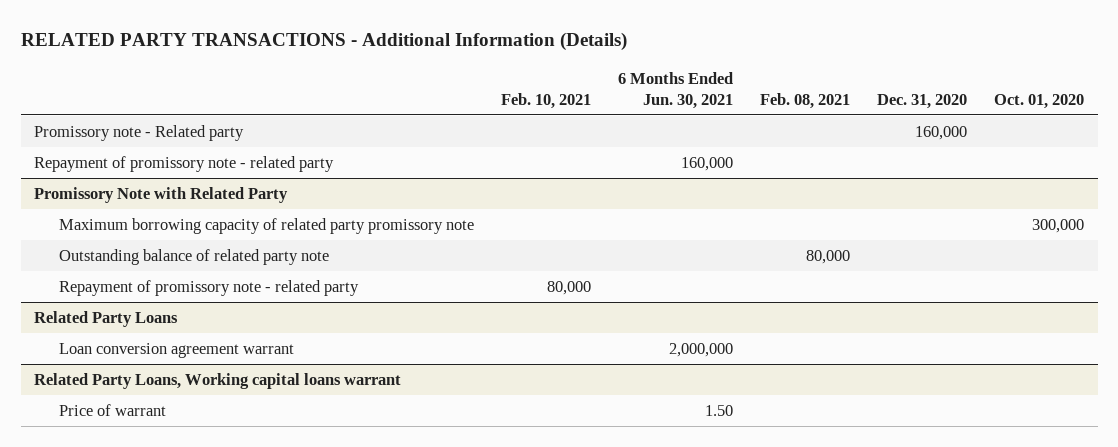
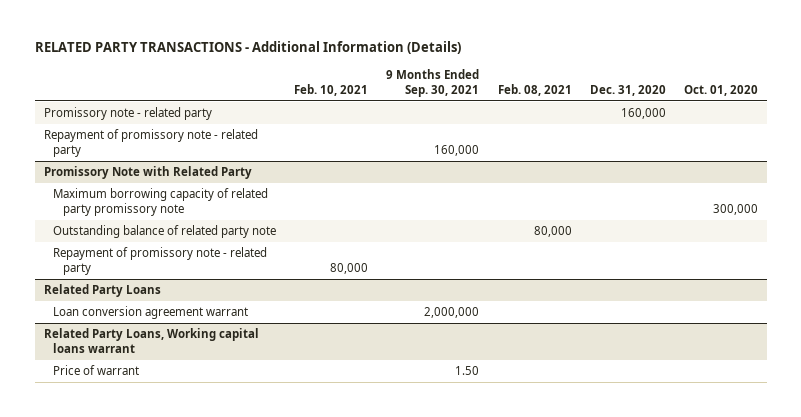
- | Feb. 10, 2021 | 6 Months Ended Jun. 30, 2021 | Feb. 08, 2021 | Dec. 31, 2020 | Oct. 01, 2020
+ | Feb. 10, 2021 | 9 Months Ended Sep. 30, 2021 | Feb. 08, 2021 | Dec. 31, 2020 | Oct. 01, 2020
- Promissory note - Related party | | | | 160,000 |
+ Promissory note - related party | | | | 160,000 |

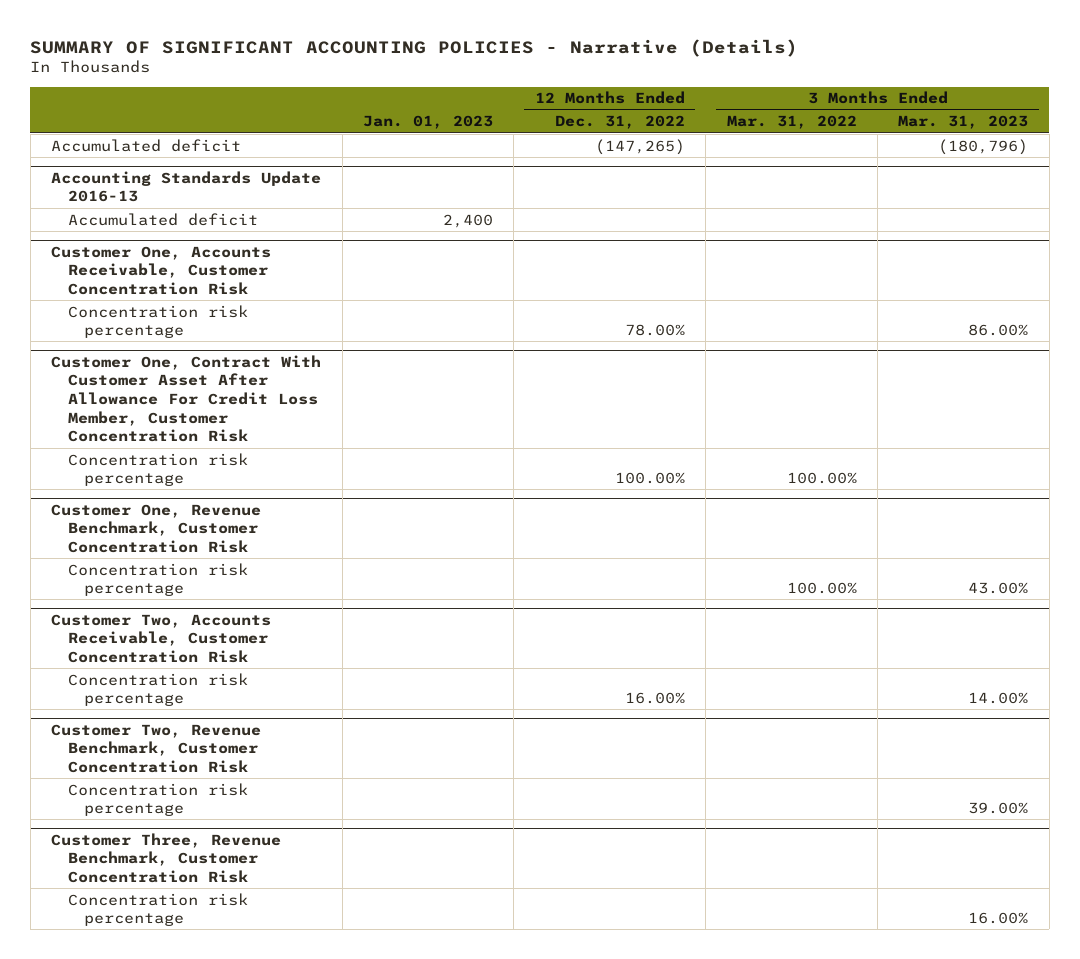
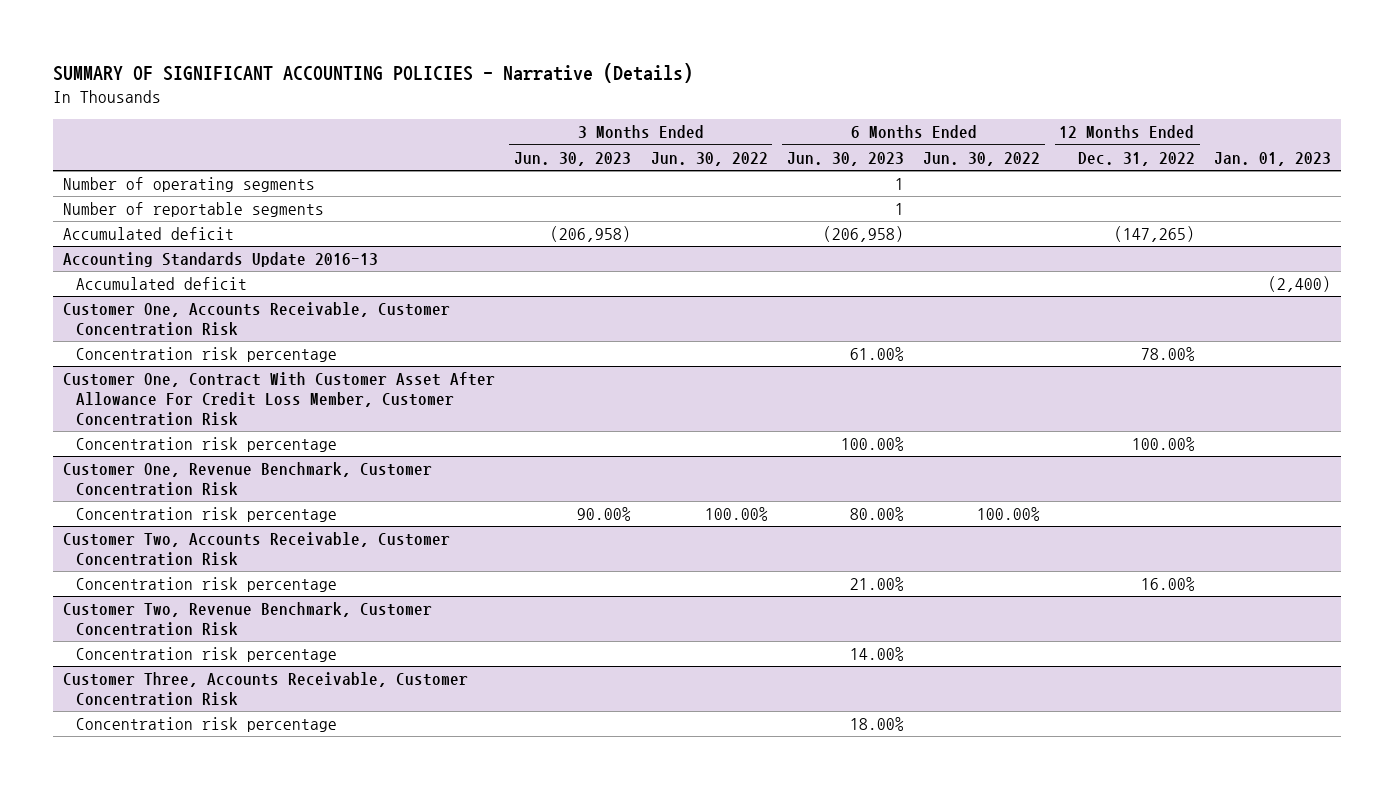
- | Jan. 01, 2023 | 12 Months Ended Dec. 31, 2022 | 3 Months Ended Mar. 31, 2022 | 3 Months Ended Mar. 31, 2023
+ | 3 Months Ended Jun. 30, 2023 | 3 Months Ended Jun. 30, 2022 | 6 Months Ended Jun. 30, 2023 | 6 Months Ended Jun. 30, 2022 | 12 Months Ended Dec. 31, 2022 | Jan. 01, 2023
+ Number of operating segments | | | 1 | | |
+ Number of reportable segments | | | 1 | | |
@ Accounting Standards Update 2016-13
- Accumulated deficit | 2,400 | | |
+ Accumulated deficit | | | | | | (2,400)
- Customer Three, Revenue Benchmark, Customer Concentration Risk
+ Customer Three, Accounts Receivable, Customer Concentration Risk

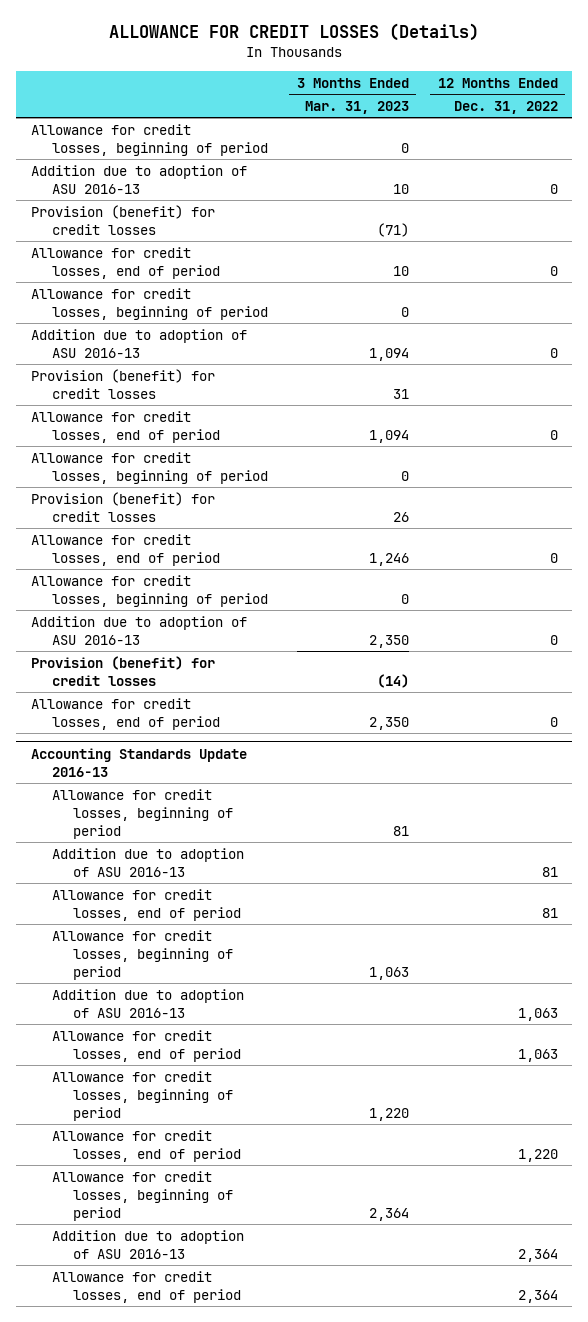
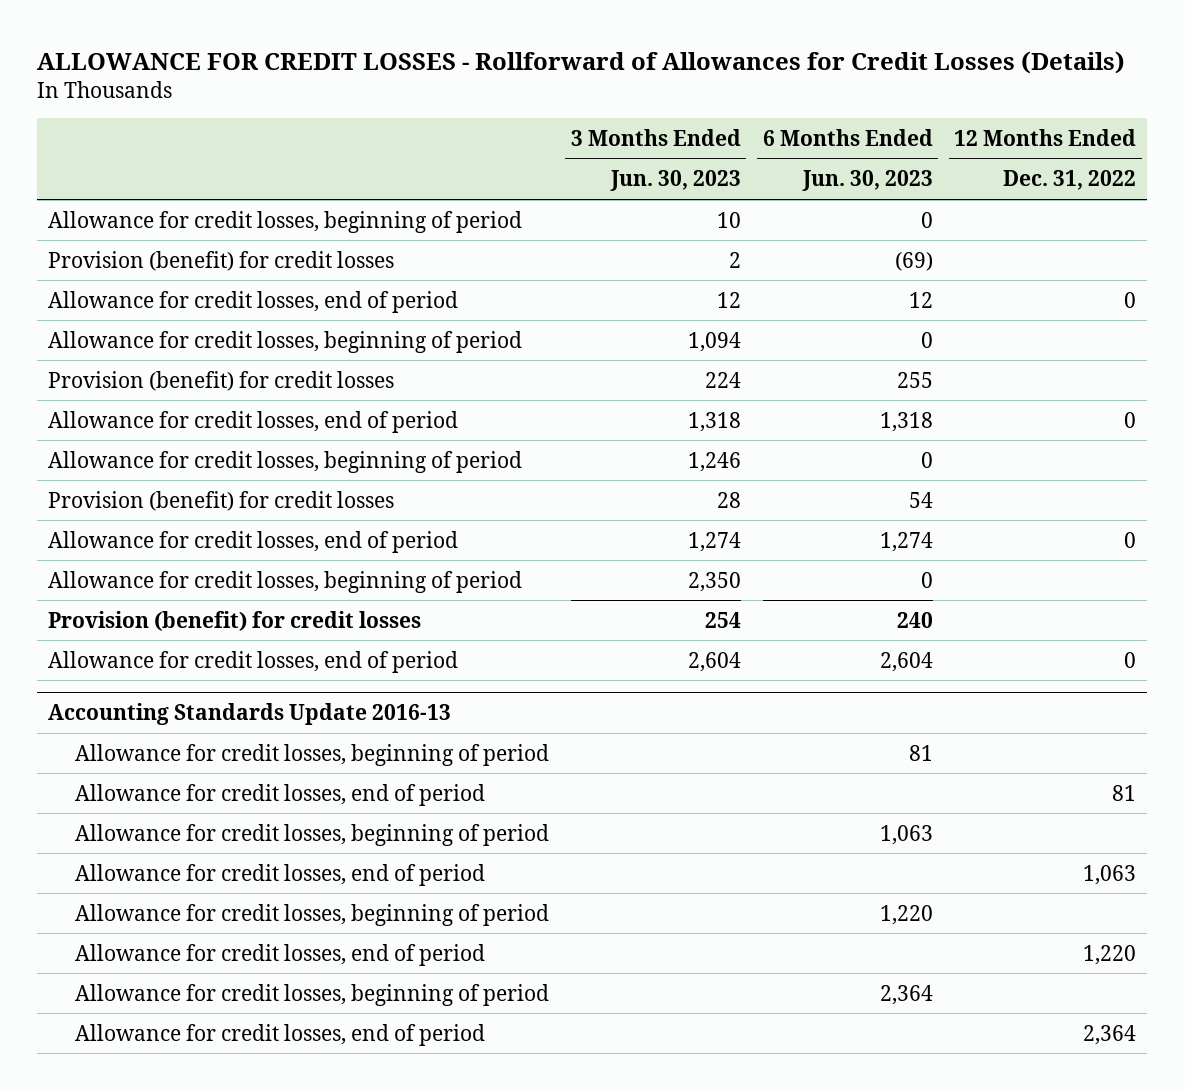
- ALLOWANCE FOR CREDIT LOSSES (Details)
+ ALLOWANCE FOR CREDIT LOSSES - Rollforward of Allowances for Credit Losses (Details)
- | 3 Months Ended Mar. 31, 2023 | 12 Months Ended Dec. 31, 2022
+ | 3 Months Ended Jun. 30, 2023 | 6 Months Ended Jun. 30, 2023 | 12 Months Ended Dec. 31, 2022
- Addition due to adoption of ASU 2016-13 | 10 | 0
- Addition due to adoption of ASU 2016-13 | 1,094 | 0
- Addition due to adoption of ASU 2016-13 | 2,350 | 0
@ Accounting Standards Update 2016-13
- Addition due to adoption of ASU 2016-13 | | 81
- Addition due to adoption of ASU 2016-13 | | 1,063
- Addition due to adoption of ASU 2016-13 | | 2,364

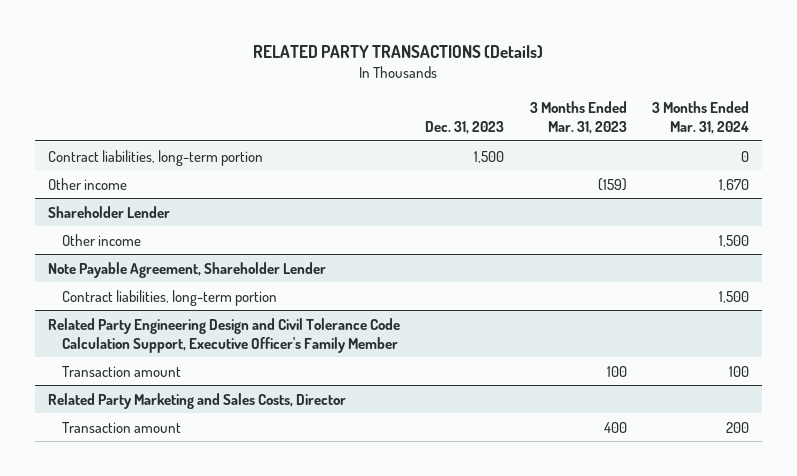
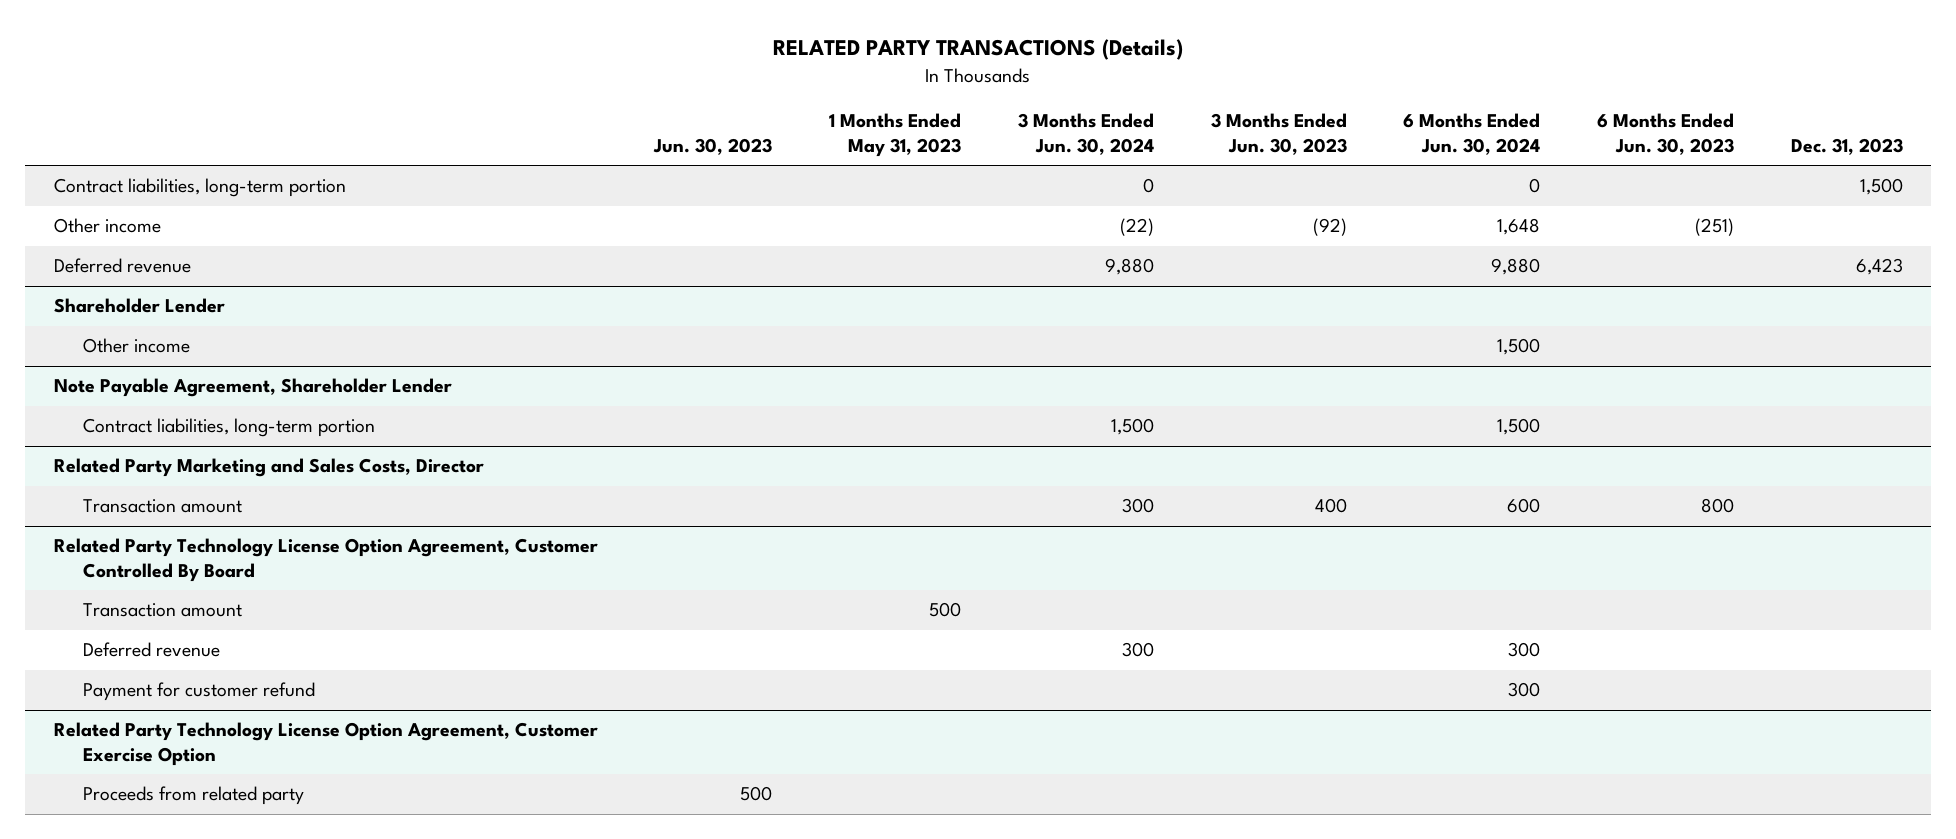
- | Dec. 31, 2023 | 3 Months Ended Mar. 31, 2023 | 3 Months Ended Mar. 31, 2024
+ | Jun. 30, 2023 | 1 Months Ended May 31, 2023 | 3 Months Ended Jun. 30, 2024 | 3 Months Ended Jun. 30, 2023 | 6 Months Ended Jun. 30, 2024 | 6 Months Ended Jun. 30, 2023 | Dec. 31, 2023
+ Deferred revenue | | | 9,880 | | 9,880 | | 6,423
- Related Party Engineering Design and Civil Tolerance Code Calculation Support, Executive Officer's Family Member
- Transaction amount | | 100 | 100
+ Related Party Technology License Option Agreement, Customer Controlled By Board
+ Transaction amount | | 500 | | | | |
+ Deferred revenue | | | 300 | | 300 | |
+ Payment for customer refund | | | | | 300 | |
+ Related Party Technology License Option Agreement, Customer Exercise Option
+ Proceeds from related party | 500 | | | | | |

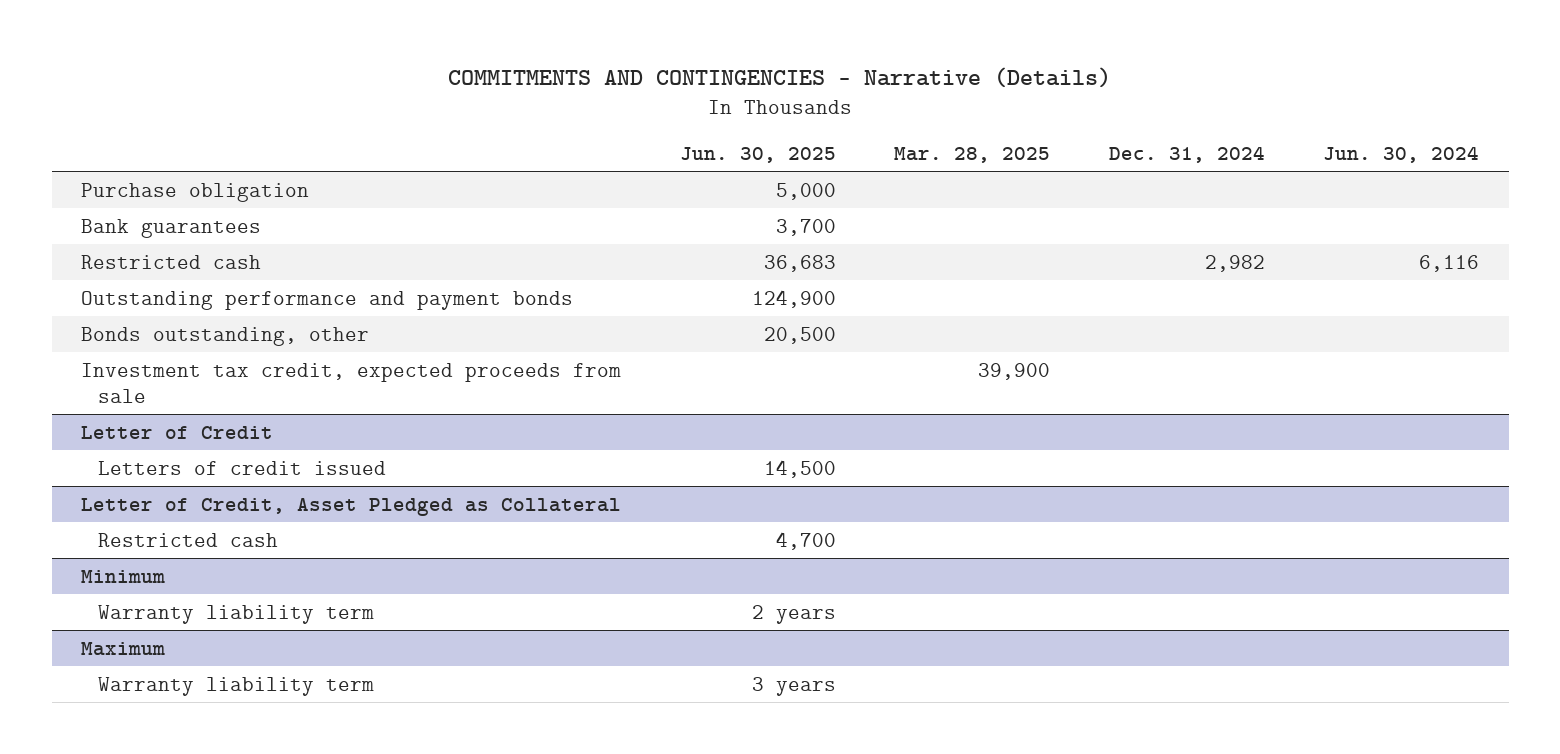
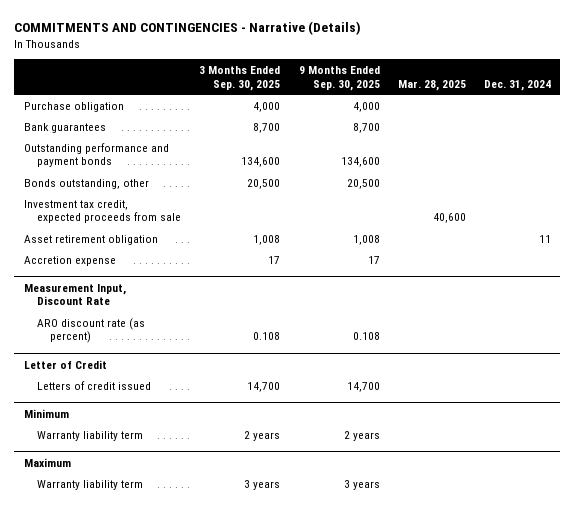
- | Jun. 30, 2025 | Mar. 28, 2025 | Dec. 31, 2024 | Jun. 30, 2024
+ | 3 Months Ended Sep. 30, 2025 | 9 Months Ended Sep. 30, 2025 | Mar. 28, 2025 | Dec. 31, 2024
- Restricted cash | 36,683 | | 2,982 | 6,116
- Investment tax credit, expected proceeds from sale | | 39,900 | |
+ Investment tax credit, expected proceeds from sale | | | 40,600 |
+ Asset retirement obligation | 1,008 | 1,008 | | 11
+ Accretion expense | 17 | 17 | |
+ Measurement Input, Discount Rate
+ ARO discount rate (as percent) | 0.108 | 0.108 | |
- Letter of Credit, Asset Pledged as Collateral
- Restricted cash | 4,700 | | |

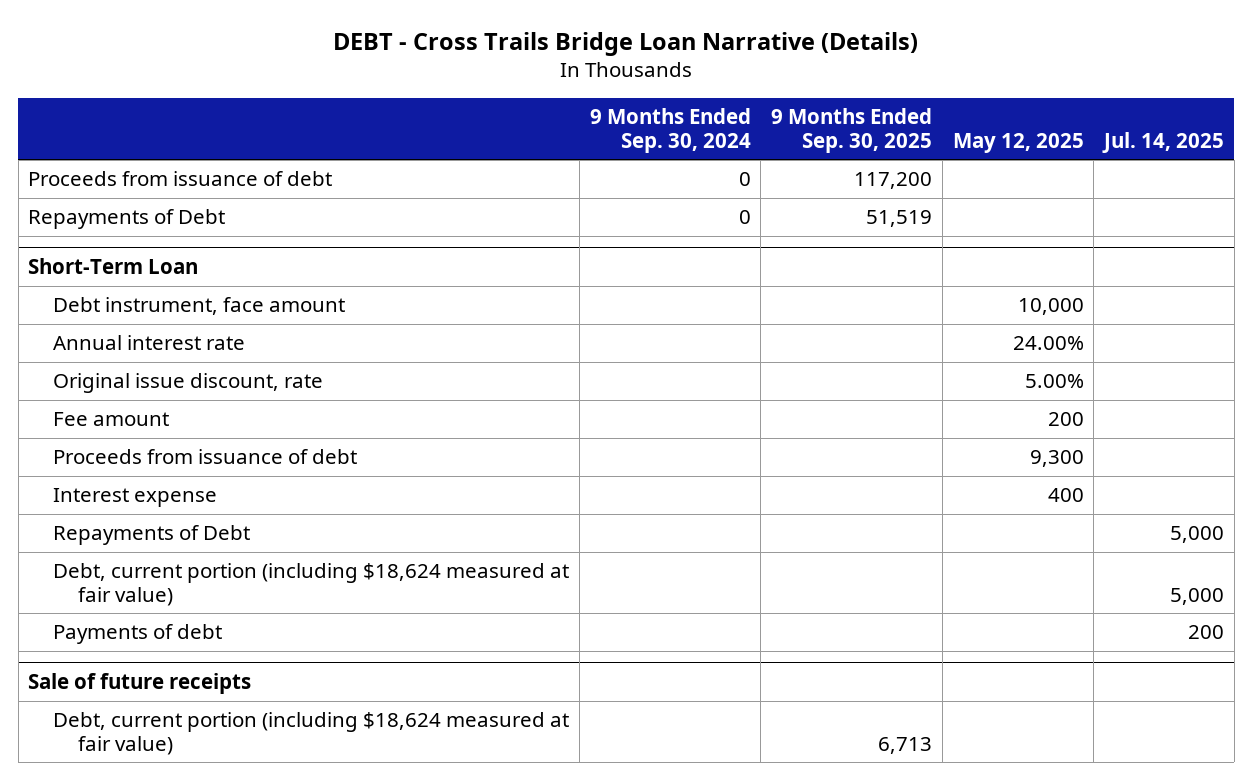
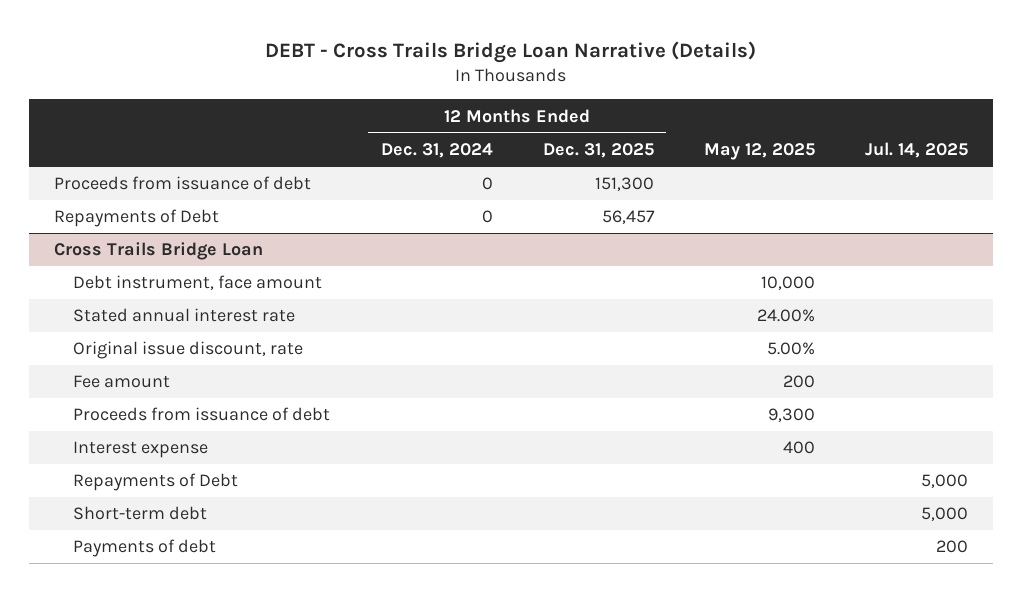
- | 9 Months Ended Sep. 30, 2024 | 9 Months Ended Sep. 30, 2025 | May 12, 2025 | Jul. 14, 2025
+ | 12 Months Ended Dec. 31, 2024 | 12 Months Ended Dec. 31, 2025 | May 12, 2025 | Jul. 14, 2025
- Short-Term Loan
+ Cross Trails Bridge Loan
- Annual interest rate | | | 24.00% |
+ Stated annual interest rate | | | 24.00% |
- Debt, current portion (including $18,624 measured at fair value) | | | | 5,000
+ Short-term debt | | | | 5,000
- Sale of future receipts
- Debt, current portion (including $18,624 measured at fair value) | | 6,713 | |

